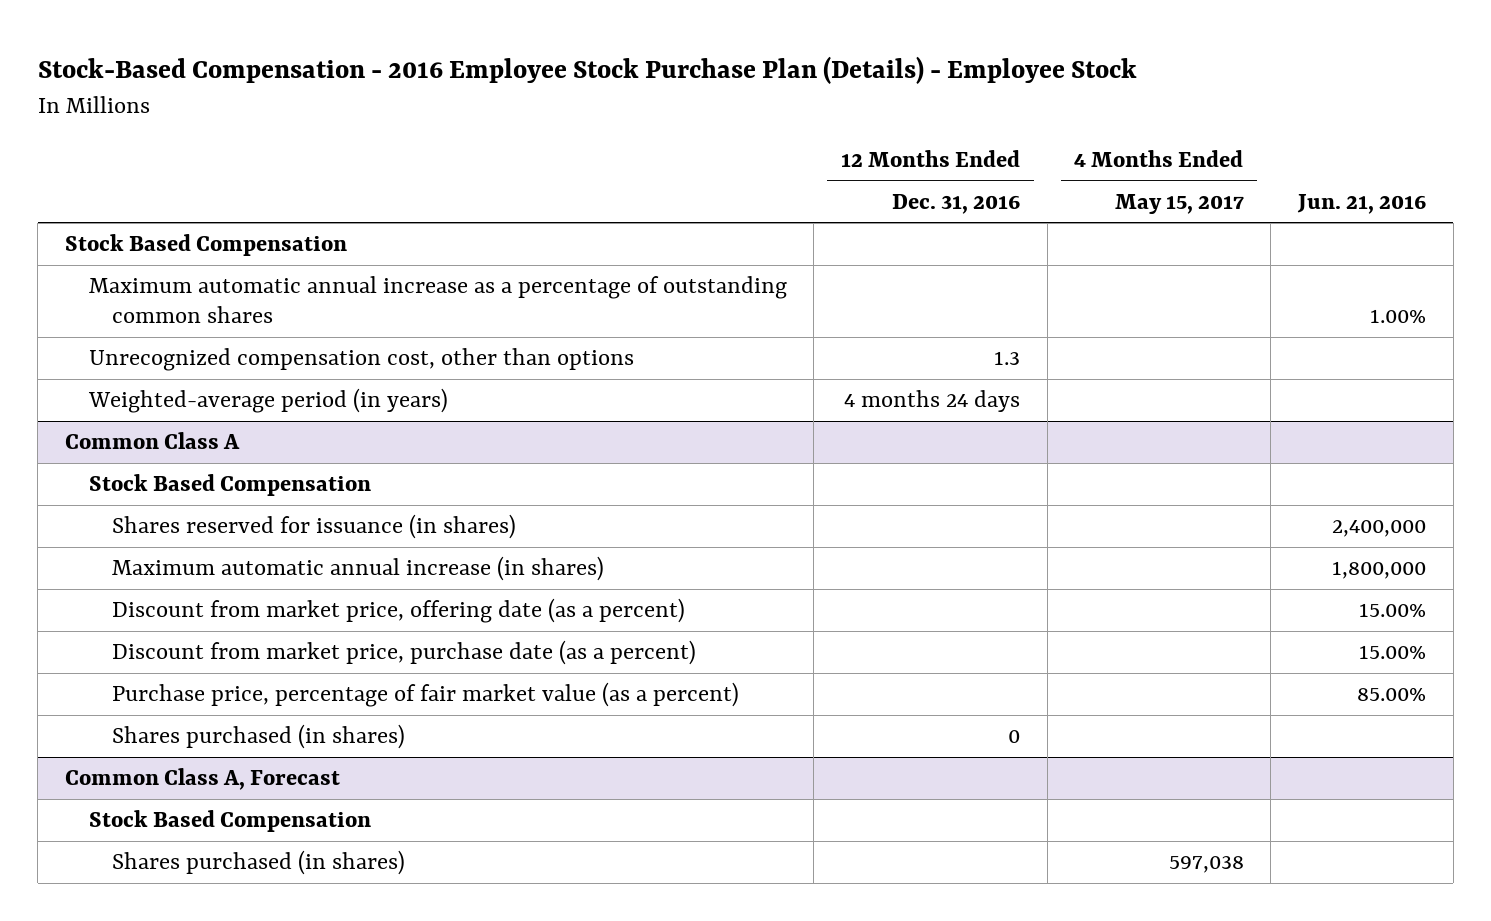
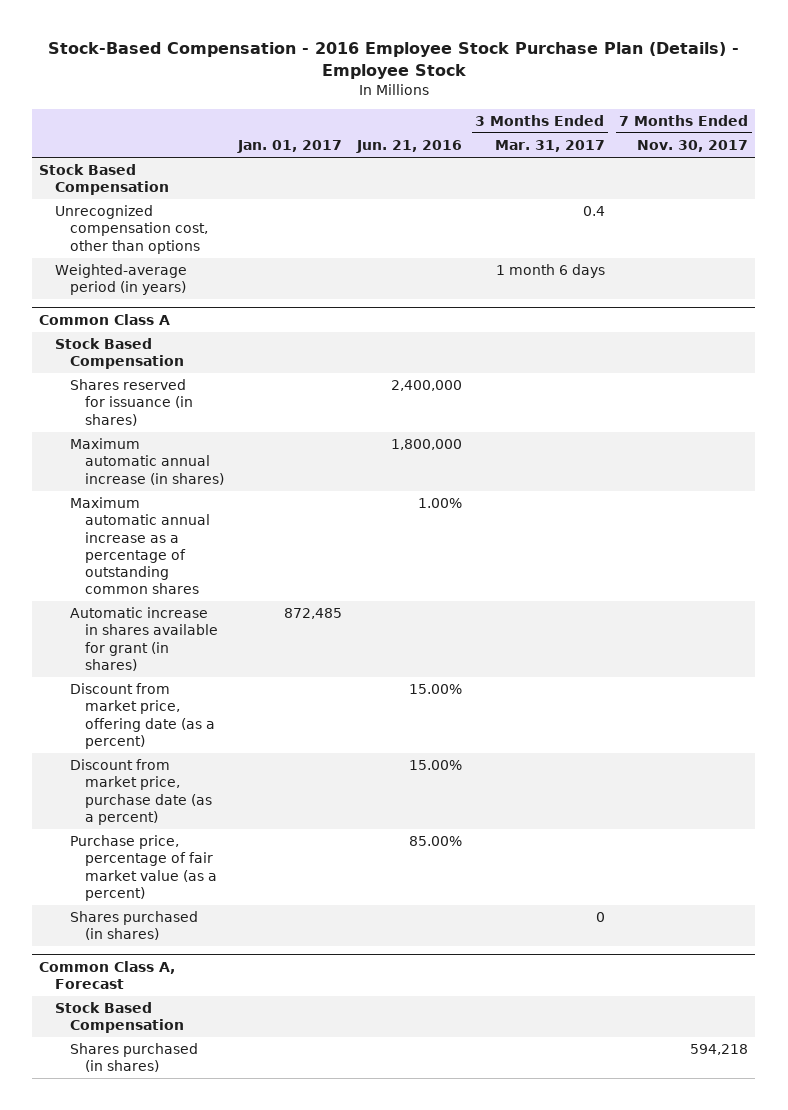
- | 12 Months Ended Dec. 31, 2016 | 4 Months Ended May 15, 2017 | Jun. 21, 2016
+ | Jan. 01, 2017 | Jun. 21, 2016 | 3 Months Ended Mar. 31, 2017 | 7 Months Ended Nov. 30, 2017
- Maximum automatic annual increase as a percentage of outstanding common shares | | | 1.00%
@ Common Class A
+ Maximum automatic annual increase as a percentage of outstanding common shares | | 1.00% | |
+ Automatic increase in shares available for grant (in shares) | 872,485 | | |

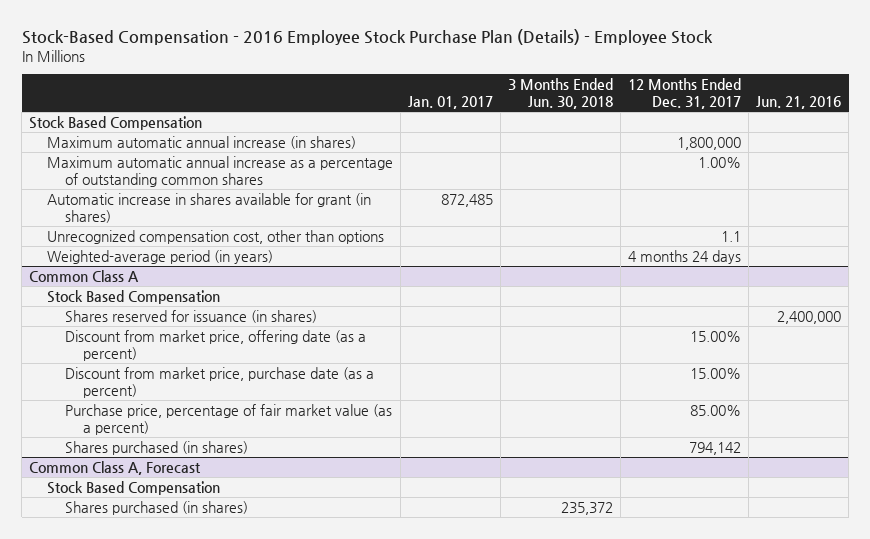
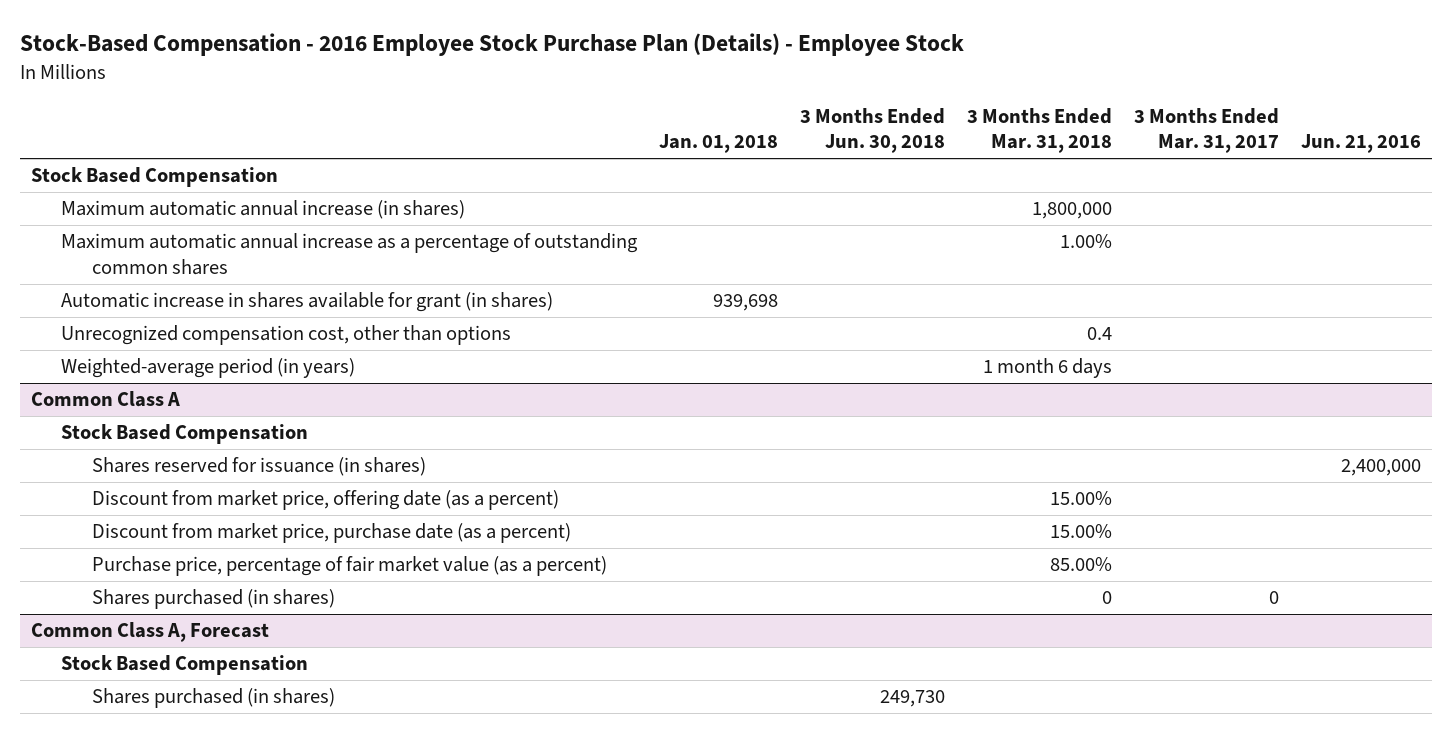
- | Jan. 01, 2017 | 3 Months Ended Jun. 30, 2018 | 12 Months Ended Dec. 31, 2017 | Jun. 21, 2016
+ | Jan. 01, 2018 | 3 Months Ended Jun. 30, 2018 | 3 Months Ended Mar. 31, 2018 | 3 Months Ended Mar. 31, 2017 | Jun. 21, 2016
@ Common Class A, Forecast
- Shares purchased (in shares) | | 235,372 | |
+ Shares purchased (in shares) | | 249,730 | | |

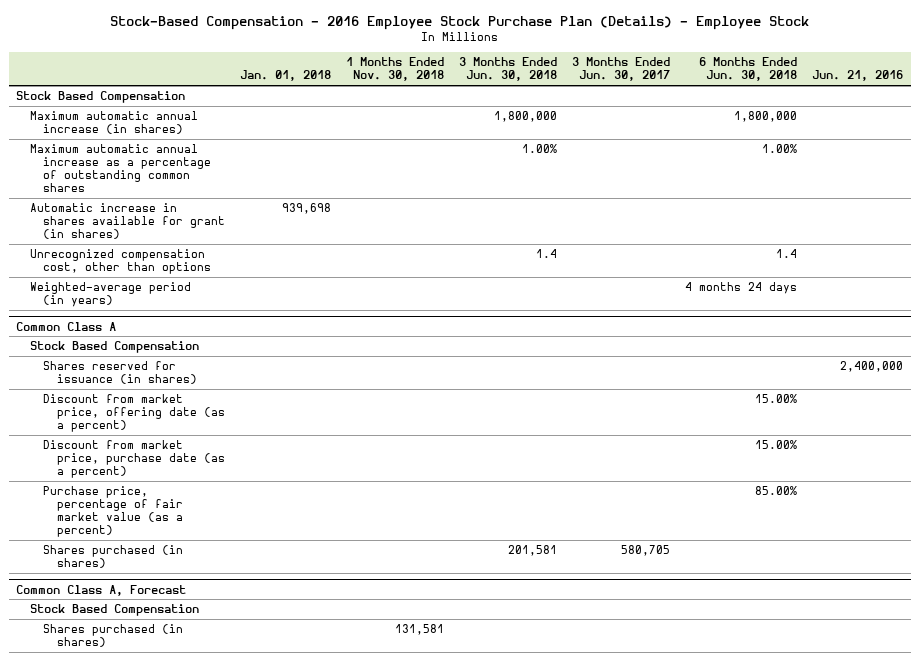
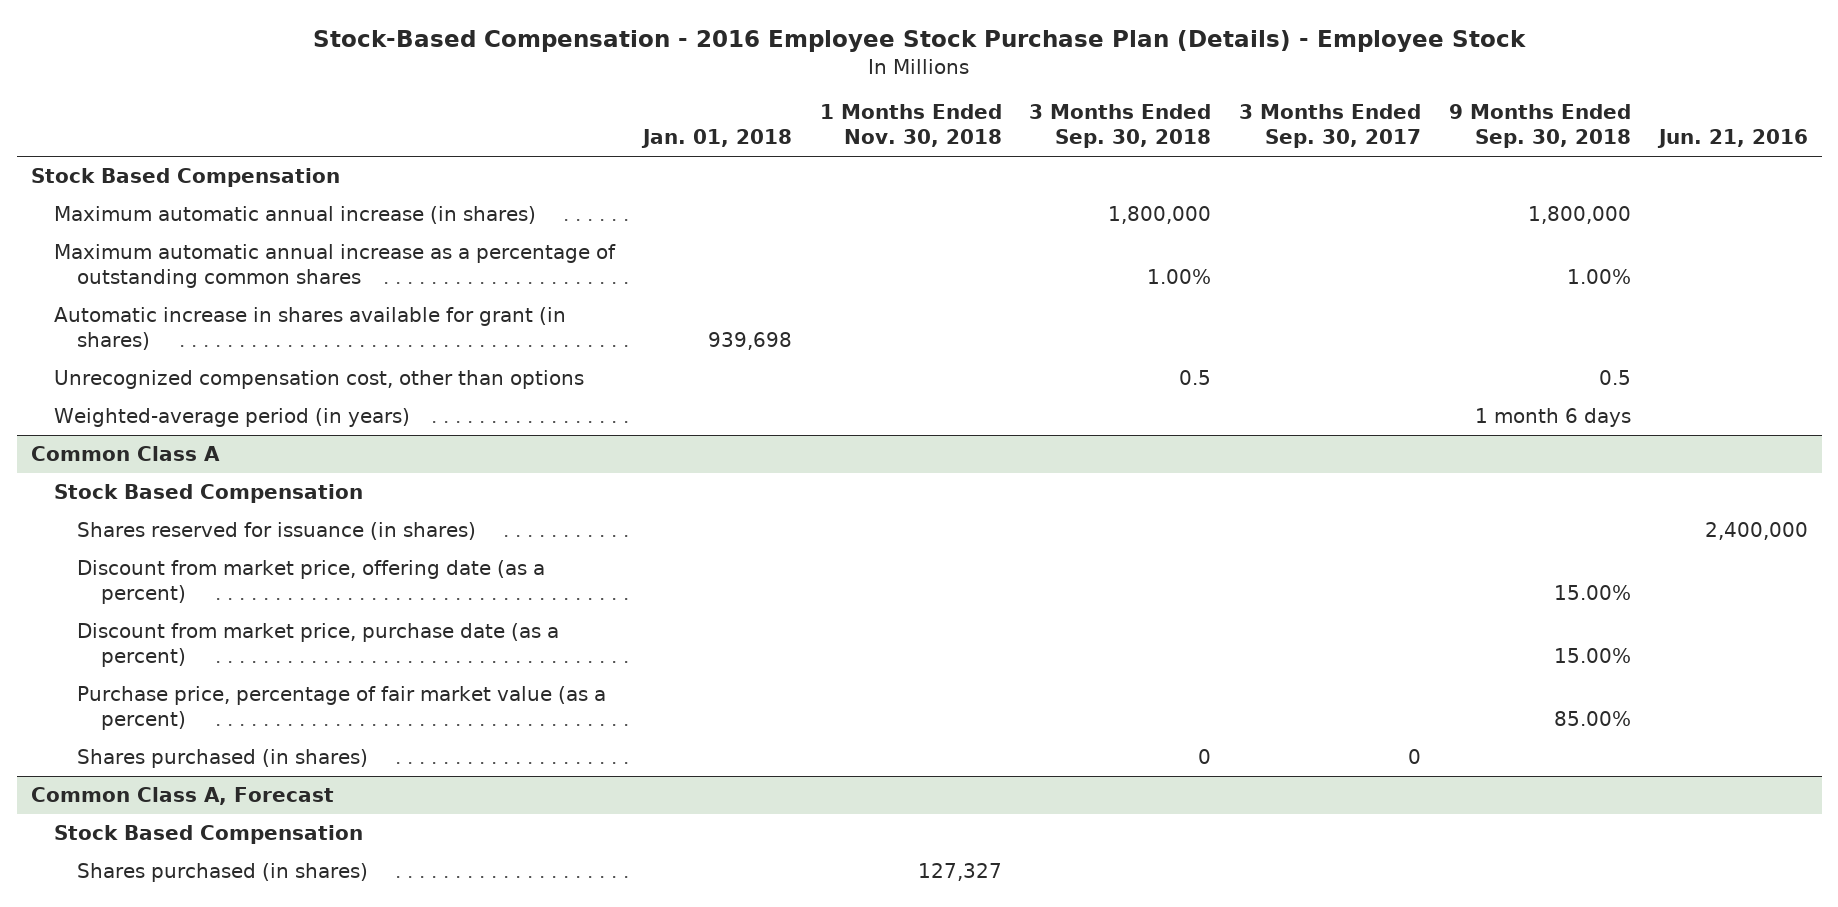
- | Jan. 01, 2018 | 1 Months Ended Nov. 30, 2018 | 3 Months Ended Jun. 30, 2018 | 3 Months Ended Jun. 30, 2017 | 6 Months Ended Jun. 30, 2018 | Jun. 21, 2016
+ | Jan. 01, 2018 | 1 Months Ended Nov. 30, 2018 | 3 Months Ended Sep. 30, 2018 | 3 Months Ended Sep. 30, 2017 | 9 Months Ended Sep. 30, 2018 | Jun. 21, 2016
@ Common Class A, Forecast
- Shares purchased (in shares) | | 131,581 | | | |
+ Shares purchased (in shares) | | 127,327 | | | |

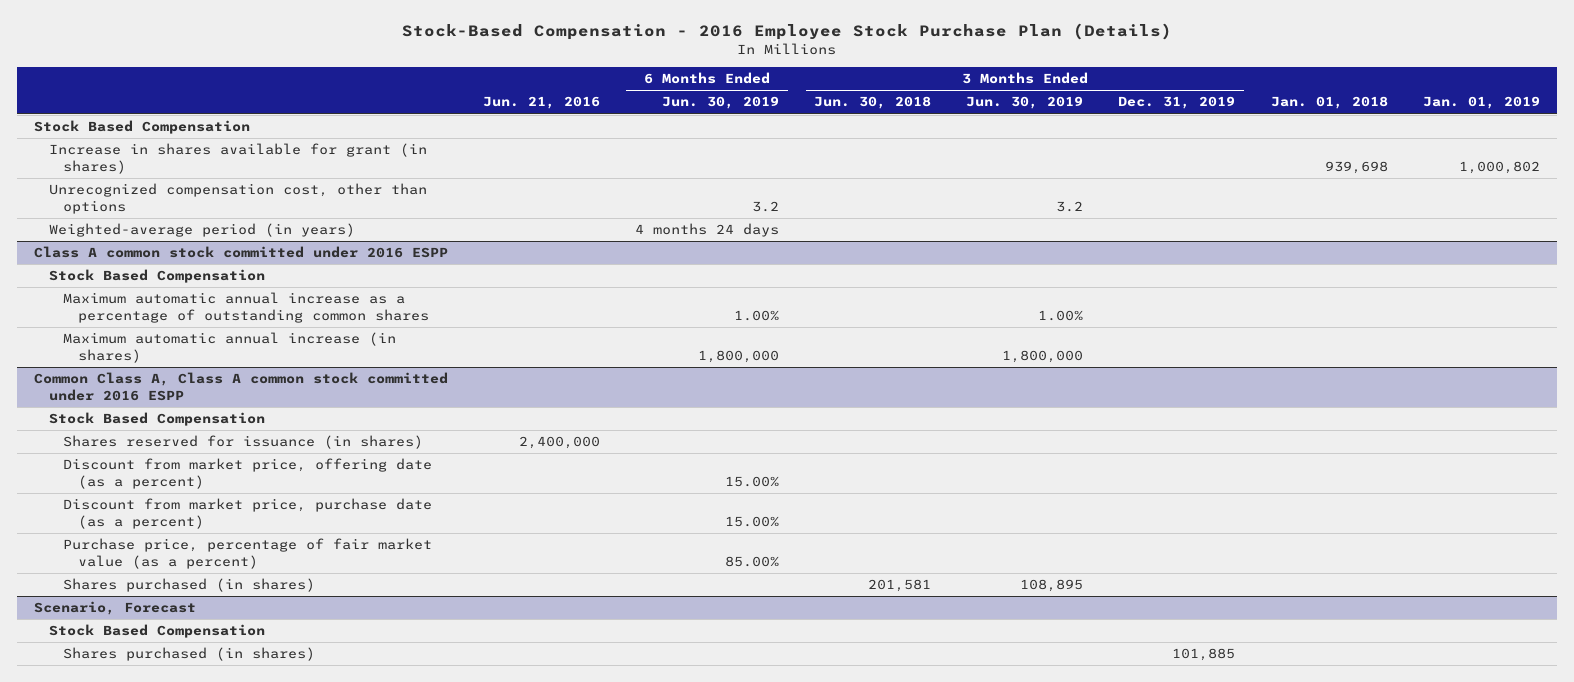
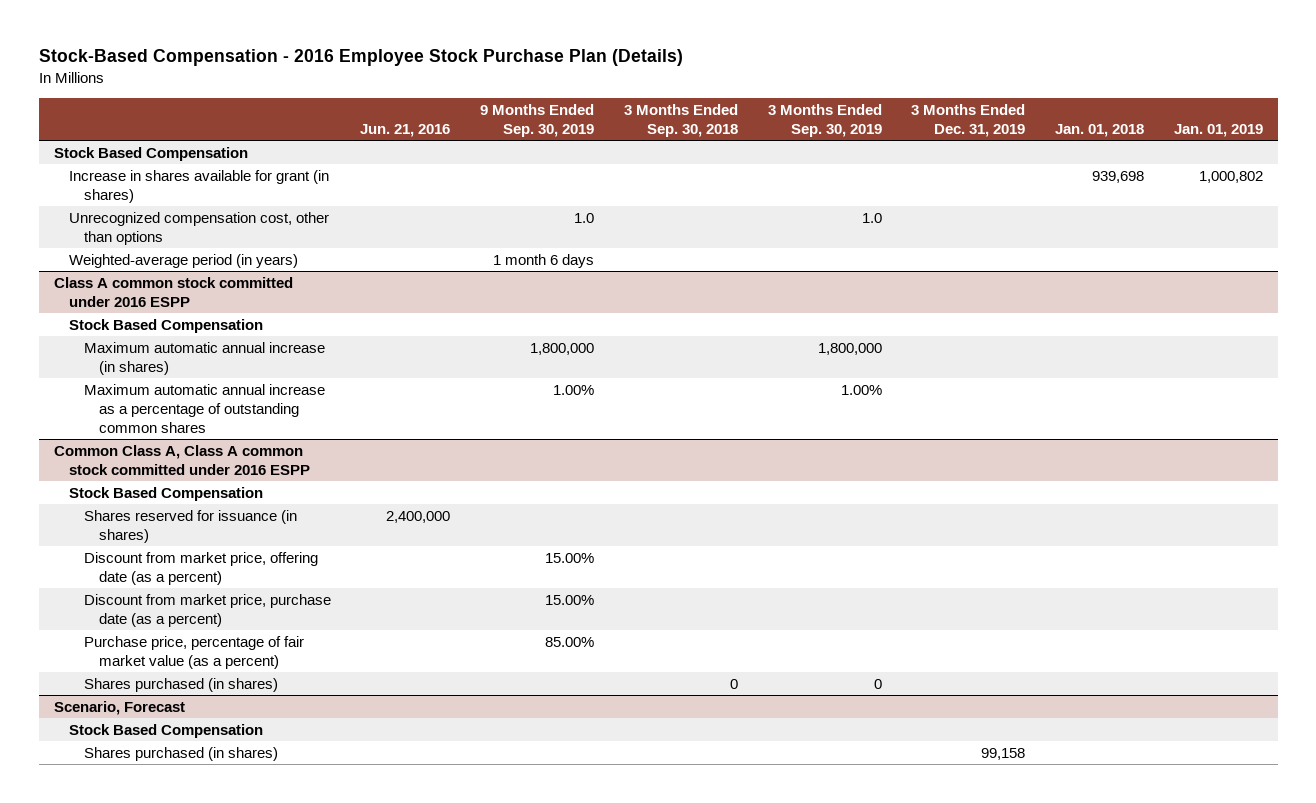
- | Jun. 21, 2016 | 6 Months Ended Jun. 30, 2019 | 3 Months Ended Jun. 30, 2018 | 3 Months Ended Jun. 30, 2019 | 3 Months Ended Dec. 31, 2019 | Jan. 01, 2018 | Jan. 01, 2019
+ | Jun. 21, 2016 | 9 Months Ended Sep. 30, 2019 | 3 Months Ended Sep. 30, 2018 | 3 Months Ended Sep. 30, 2019 | 3 Months Ended Dec. 31, 2019 | Jan. 01, 2018 | Jan. 01, 2019
@ Class A common stock committed under 2016 ESPP
moved down: Maximum automatic annual increase as a percentage of outstanding common shares | | 1.00% | | 1.00% | | |
@ Scenario, Forecast
- Shares purchased (in shares) | | | | | 101,885 | |
+ Shares purchased (in shares) | | | | | 99,158 | |

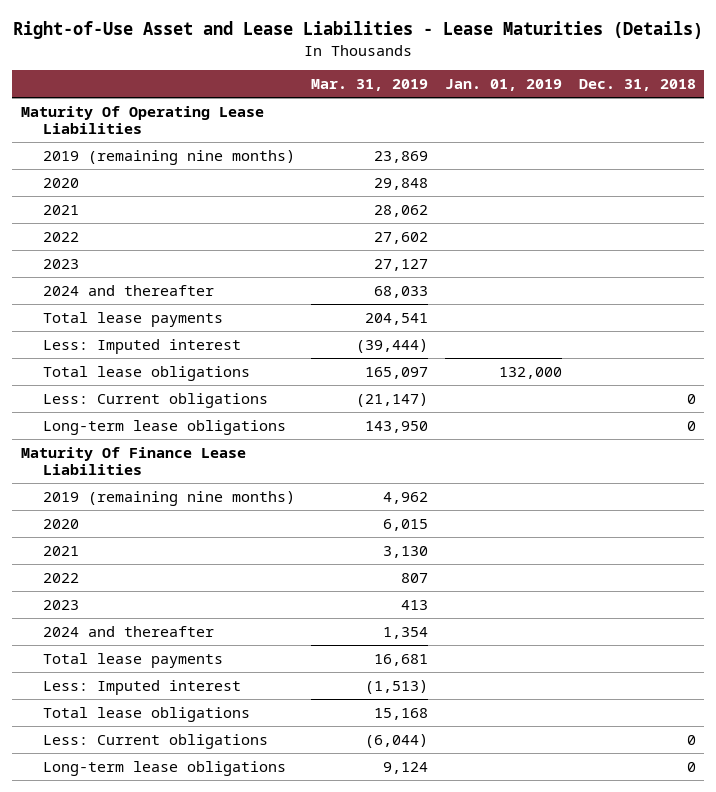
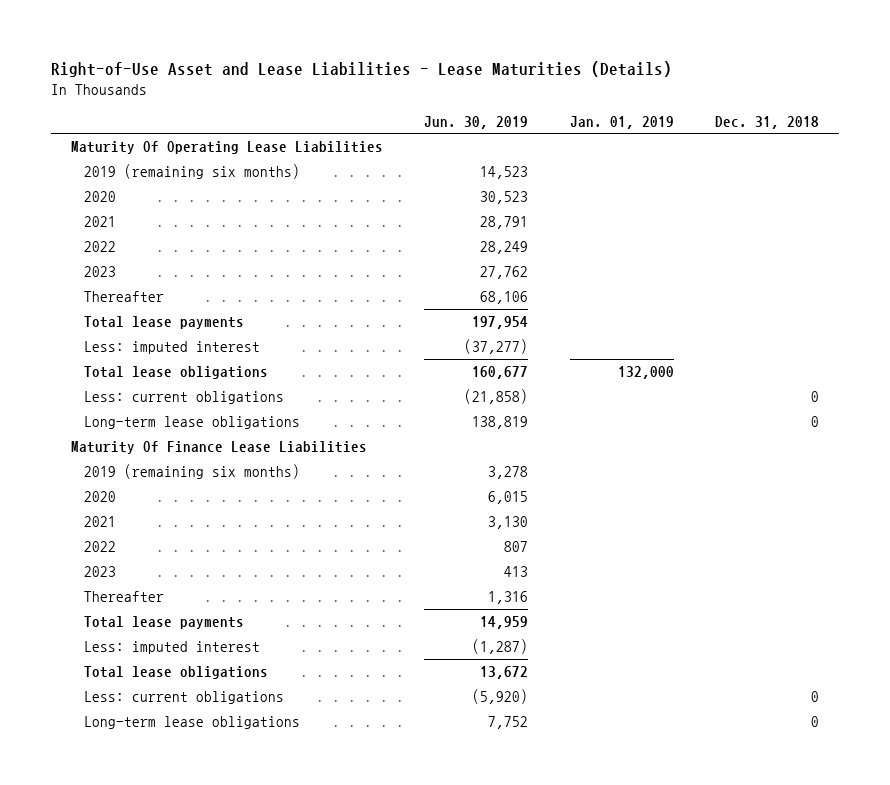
- | Mar. 31, 2019 | Jan. 01, 2019 | Dec. 31, 2018
+ | Jun. 30, 2019 | Jan. 01, 2019 | Dec. 31, 2018
- 2019 (remaining nine months) | 23,869 | |
+ 2019 (remaining six months) | 14,523 | |
- 2024 and thereafter | 68,033 | |
+ Thereafter | 68,106 | |
- Less: Imputed interest | (39,444) | |
+ Less: imputed interest | (37,277) | |
- Less: Current obligations | (21,147) | | 0
+ Less: current obligations | (21,858) | | 0
- 2019 (remaining nine months) | 4,962 | |
+ 2019 (remaining six months) | 3,278 | |
- 2024 and thereafter | 1,354 | |
+ Thereafter | 1,316 | |
- Less: Imputed interest | (1,513) | |
+ Less: imputed interest | (1,287) | |
- Less: Current obligations | (6,044) | | 0
+ Less: current obligations | (5,920) | | 0

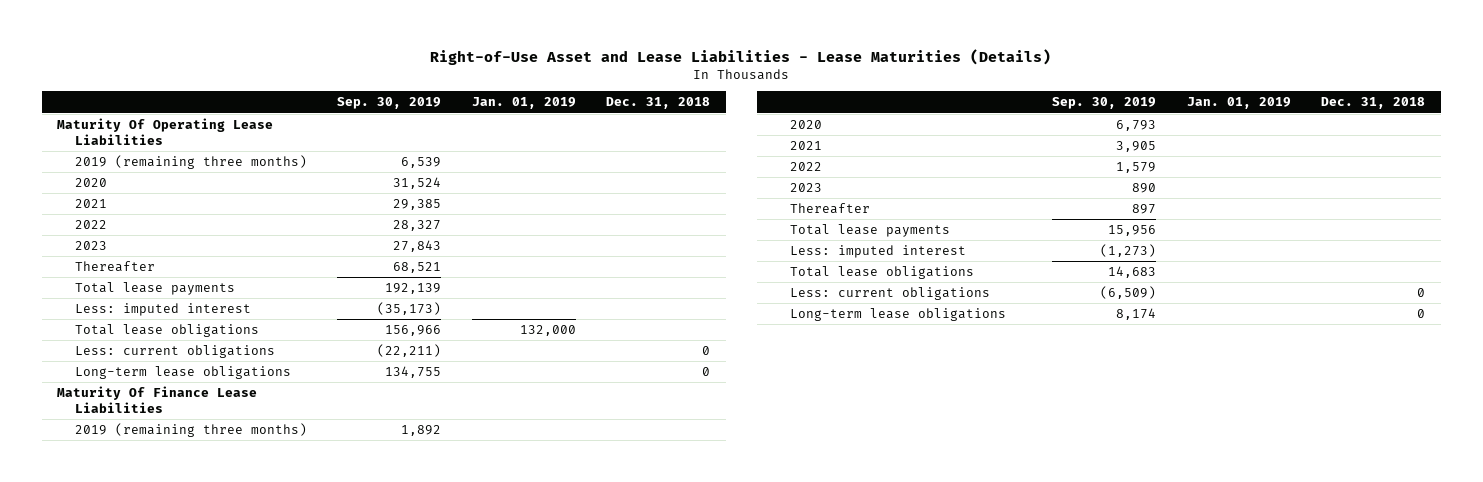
- | Jun. 30, 2019 | Jan. 01, 2019 | Dec. 31, 2018
+ | Sep. 30, 2019 | Jan. 01, 2019 | Dec. 31, 2018
- 2019 (remaining six months) | 14,523 | |
+ 2019 (remaining three months) | 6,539 | |
- 2019 (remaining six months) | 3,278 | |
+ 2019 (remaining three months) | 1,892 | |

